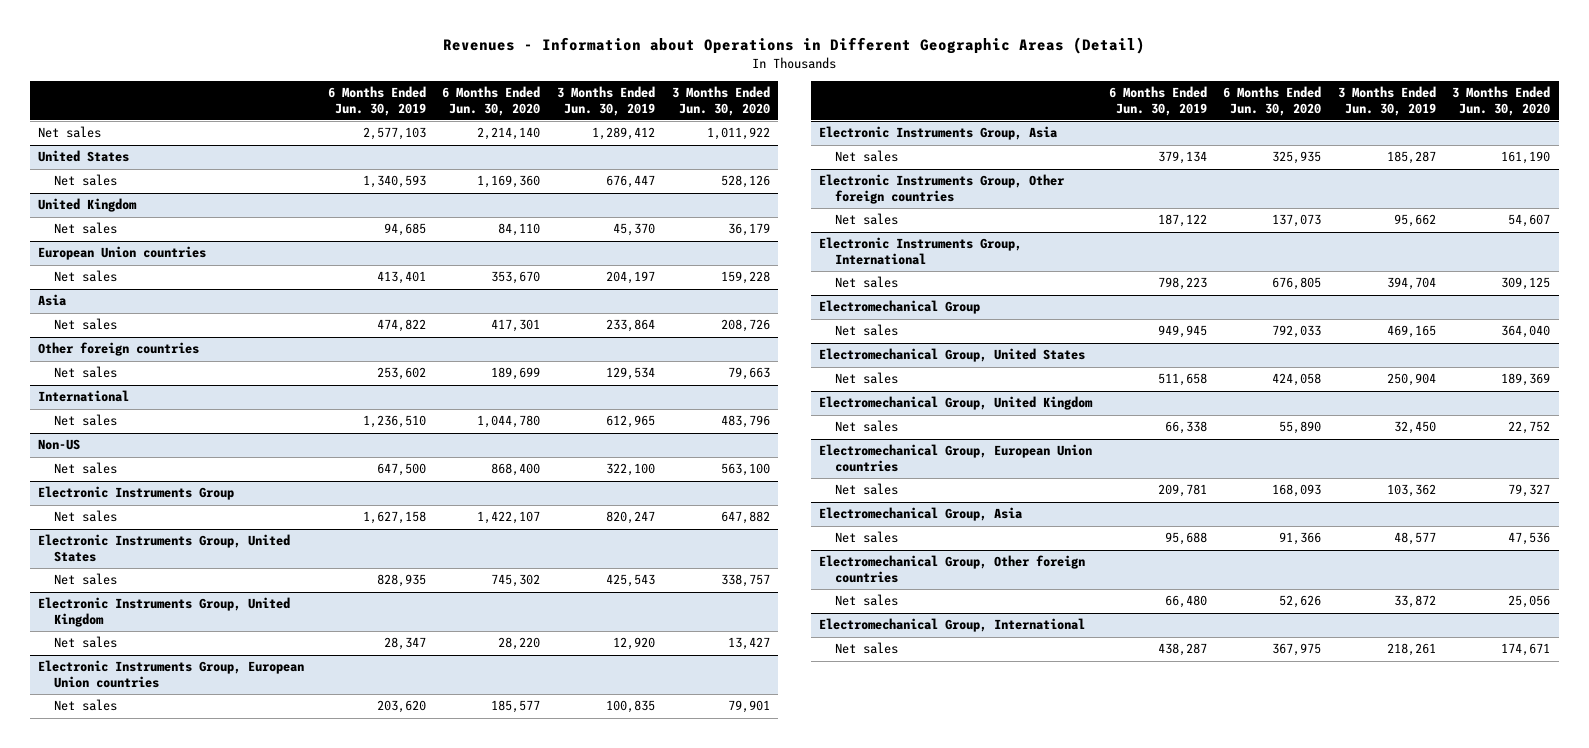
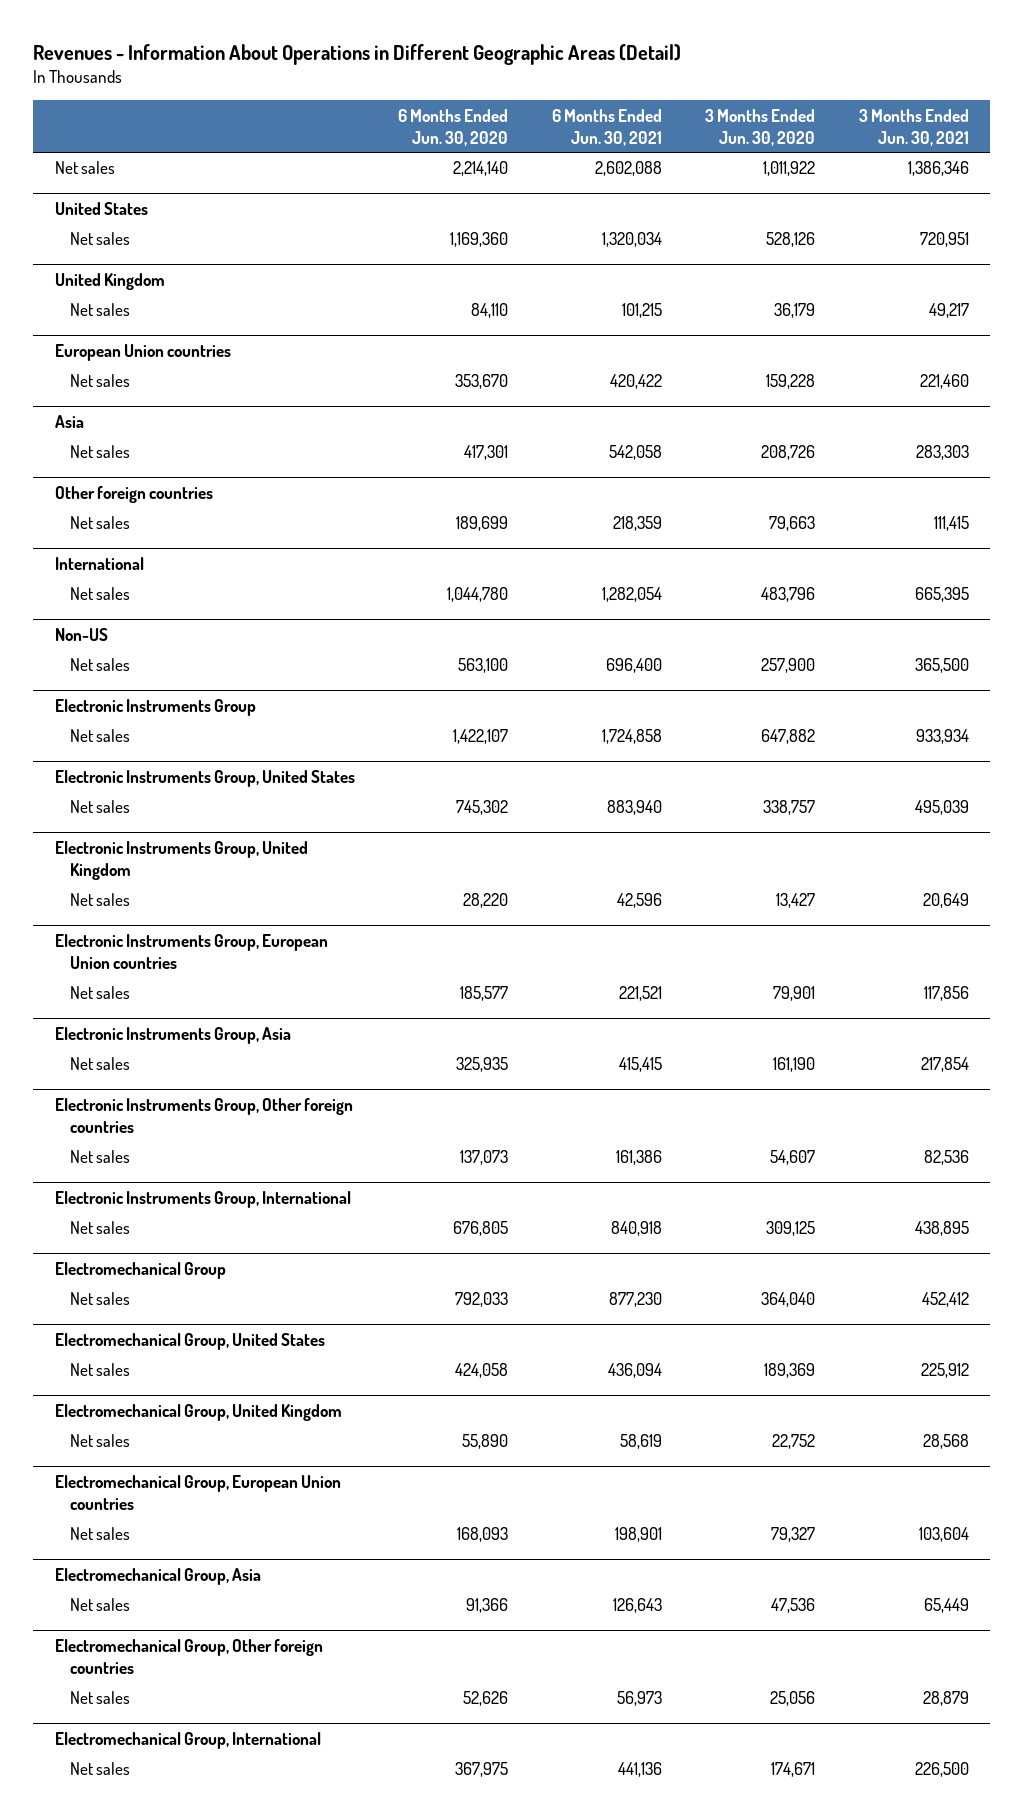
- Revenues - Information about Operations in Different Geographic Areas (Detail)
+ Revenues - Information About Operations in Different Geographic Areas (Detail)
- | 6 Months Ended Jun. 30, 2019 | 6 Months Ended Jun. 30, 2020 | 3 Months Ended Jun. 30, 2019 | 3 Months Ended Jun. 30, 2020
+ | 6 Months Ended Jun. 30, 2020 | 6 Months Ended Jun. 30, 2021 | 3 Months Ended Jun. 30, 2020 | 3 Months Ended Jun. 30, 2021
@ Non-US
- Net sales | 647,500 | 868,400 | 322,100 | 563,100
+ Net sales | 563,100 | 696,400 | 257,900 | 365,500

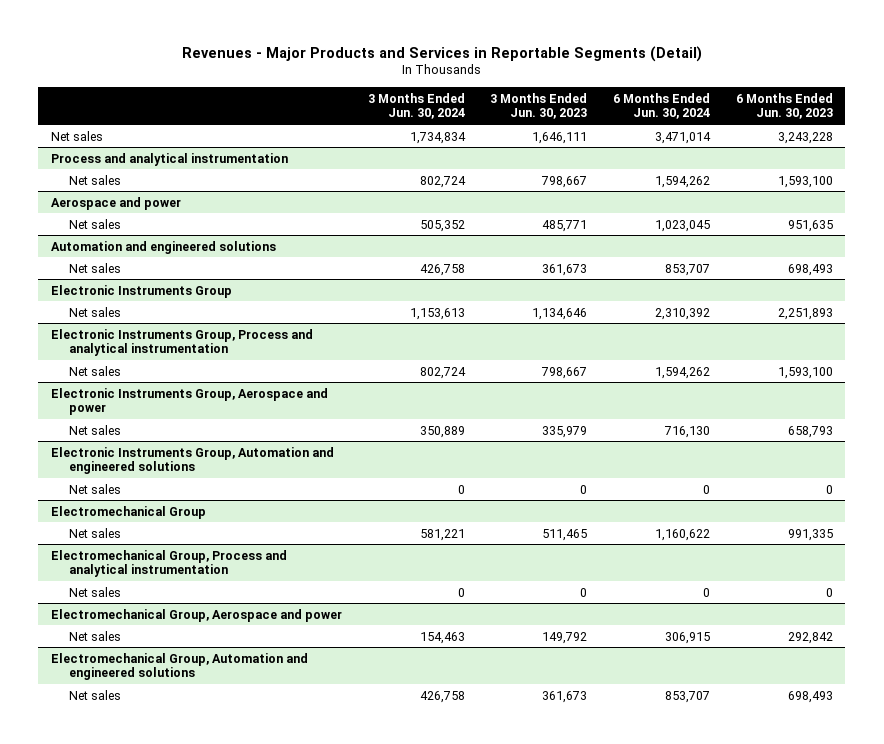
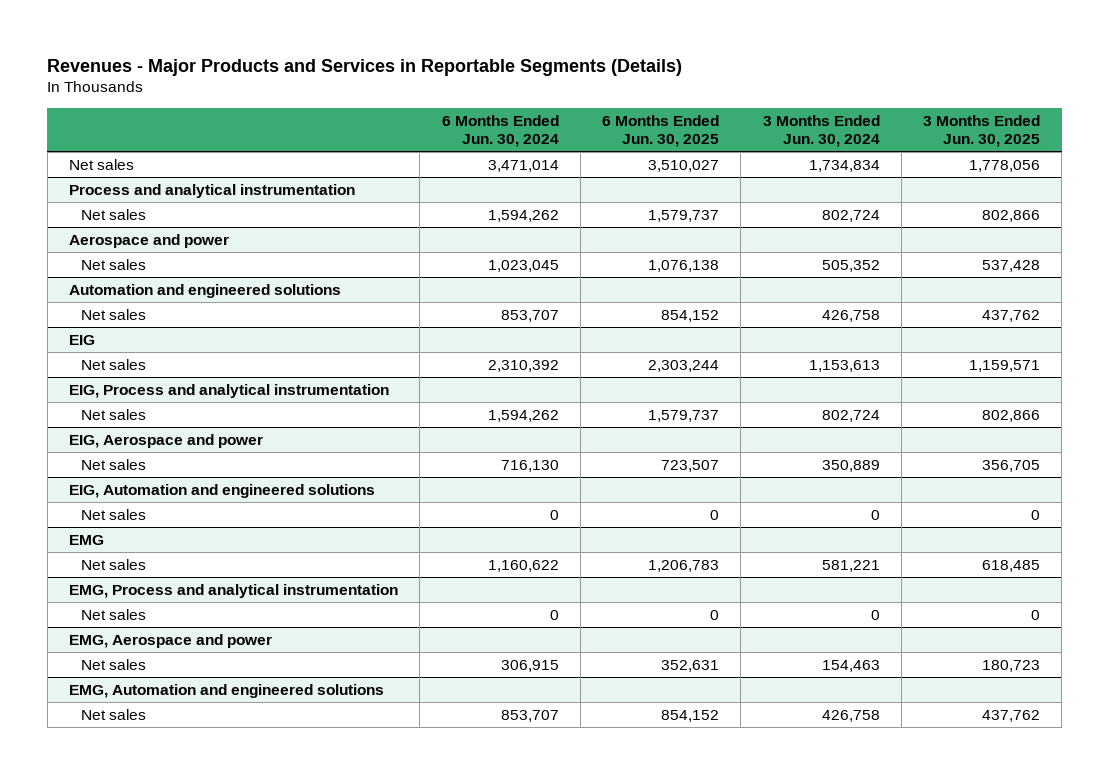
- Revenues - Major Products and Services in Reportable Segments (Detail)
+ Revenues - Major Products and Services in Reportable Segments (Details)
- | 3 Months Ended Jun. 30, 2024 | 3 Months Ended Jun. 30, 2023 | 6 Months Ended Jun. 30, 2024 | 6 Months Ended Jun. 30, 2023
+ | 6 Months Ended Jun. 30, 2024 | 6 Months Ended Jun. 30, 2025 | 3 Months Ended Jun. 30, 2024 | 3 Months Ended Jun. 30, 2025
- Electronic Instruments Group
+ EIG
- Electronic Instruments Group, Process and analytical instrumentation
+ EIG, Process and analytical instrumentation
- Electronic Instruments Group, Aerospace and power
+ EIG, Aerospace and power
- Electronic Instruments Group, Automation and engineered solutions
+ EIG, Automation and engineered solutions
- Electromechanical Group
+ EMG
- Electromechanical Group, Process and analytical instrumentation
+ EMG, Process and analytical instrumentation
- Electromechanical Group, Aerospace and power
+ EMG, Aerospace and power
- Electromechanical Group, Automation and engineered solutions
+ EMG, Automation and engineered solutions

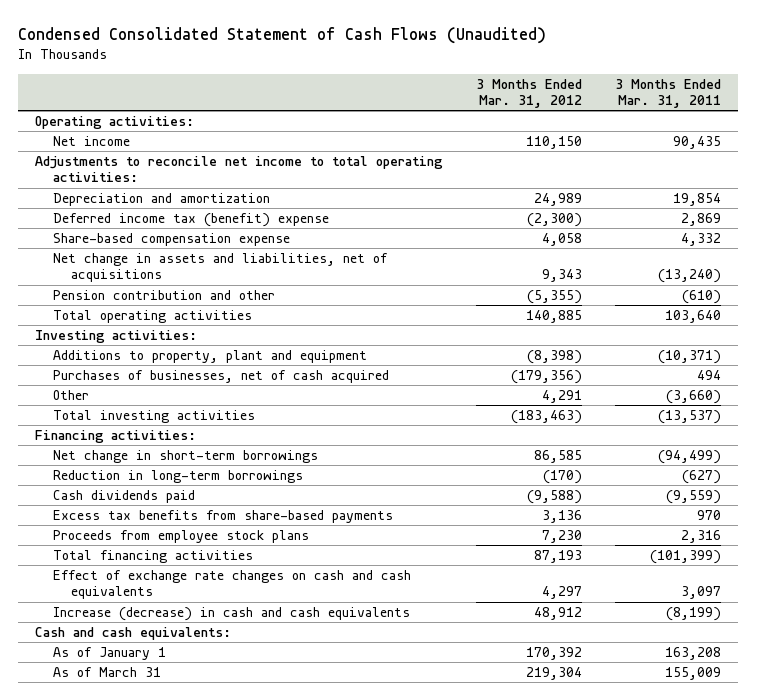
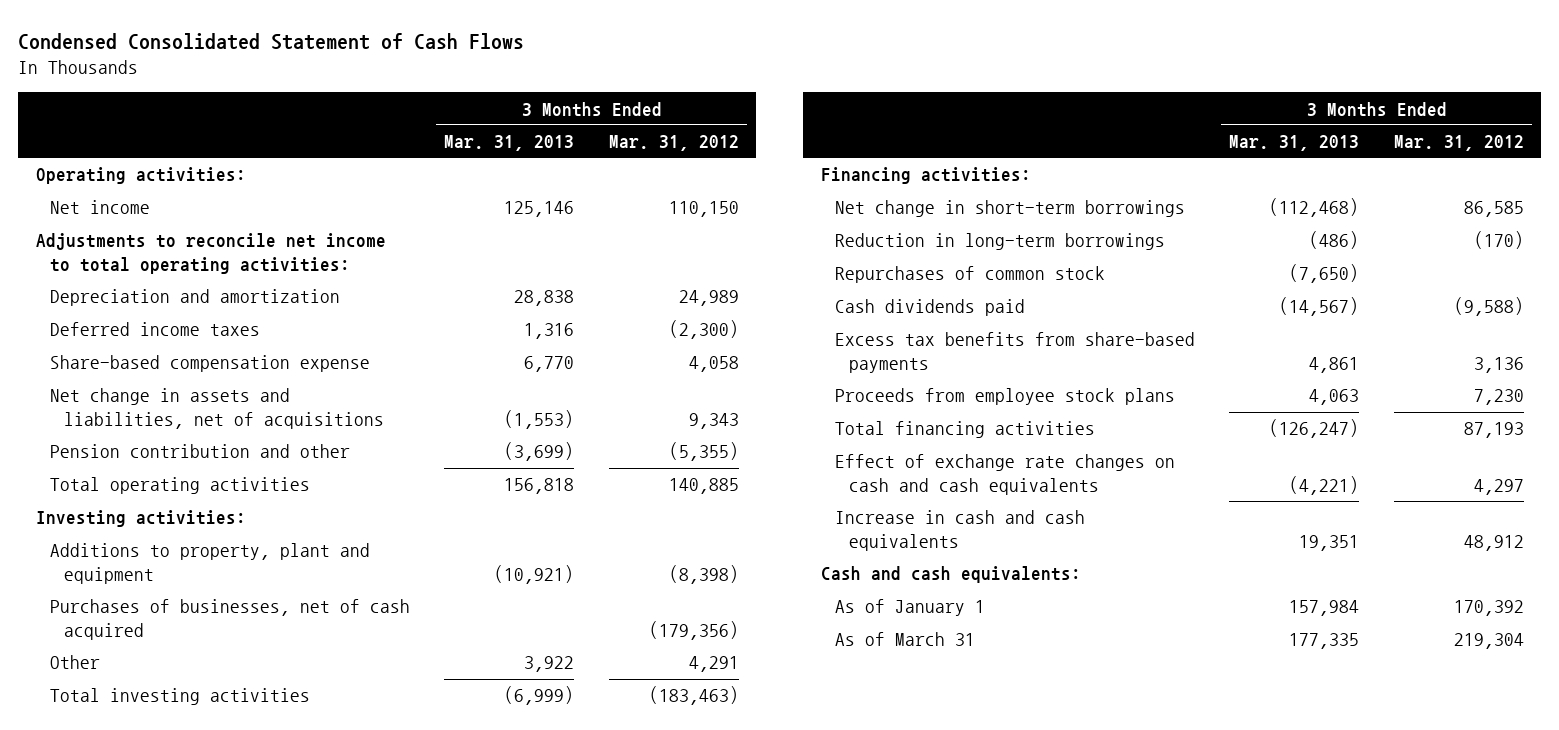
- Condensed Consolidated Statement of Cash Flows (Unaudited)
+ Condensed Consolidated Statement of Cash Flows
- | 3 Months Ended Mar. 31, 2012 | 3 Months Ended Mar. 31, 2011
+ | 3 Months Ended Mar. 31, 2013 | 3 Months Ended Mar. 31, 2012
- Deferred income tax (benefit) expense | (2,300) | 2,869
+ Deferred income taxes | 1,316 | (2,300)
+ Repurchases of common stock | (7,650) |
- Increase (decrease) in cash and cash equivalents | 48,912 | (8,199)
+ Increase in cash and cash equivalents | 19,351 | 48,912

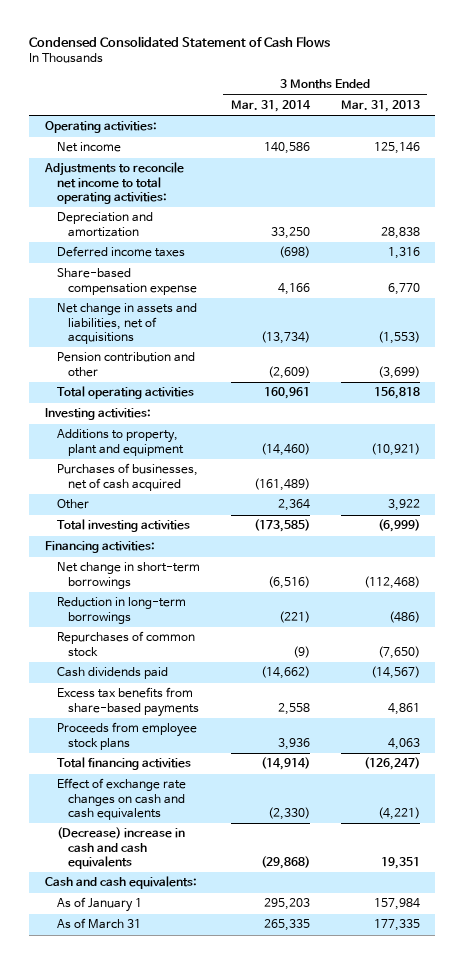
- | 3 Months Ended Mar. 31, 2013 | 3 Months Ended Mar. 31, 2012
+ | 3 Months Ended Mar. 31, 2014 | 3 Months Ended Mar. 31, 2013
- Increase in cash and cash equivalents | 19,351 | 48,912
+ (Decrease) increase in cash and cash equivalents | (29,868) | 19,351

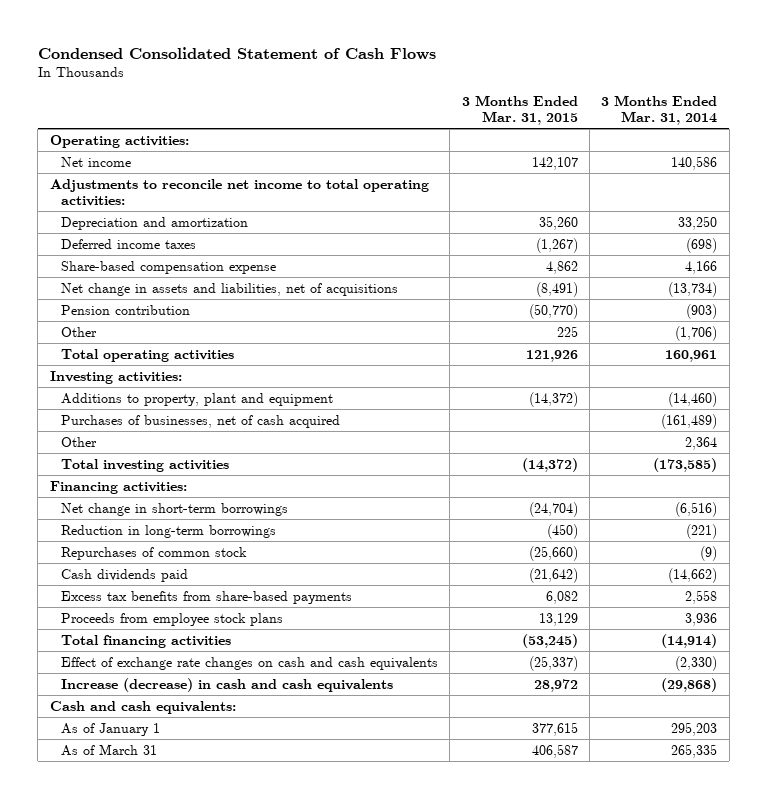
- | 3 Months Ended Mar. 31, 2014 | 3 Months Ended Mar. 31, 2013
+ | 3 Months Ended Mar. 31, 2015 | 3 Months Ended Mar. 31, 2014
- Pension contribution and other | (2,609) | (3,699)
+ Pension contribution | (50,770) | (903)
+ Other | 225 | (1,706)
- (Decrease) increase in cash and cash equivalents | (29,868) | 19,351
+ Increase (decrease) in cash and cash equivalents | 28,972 | (29,868)

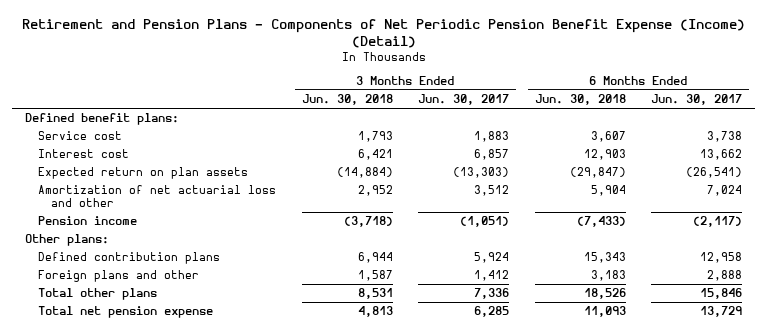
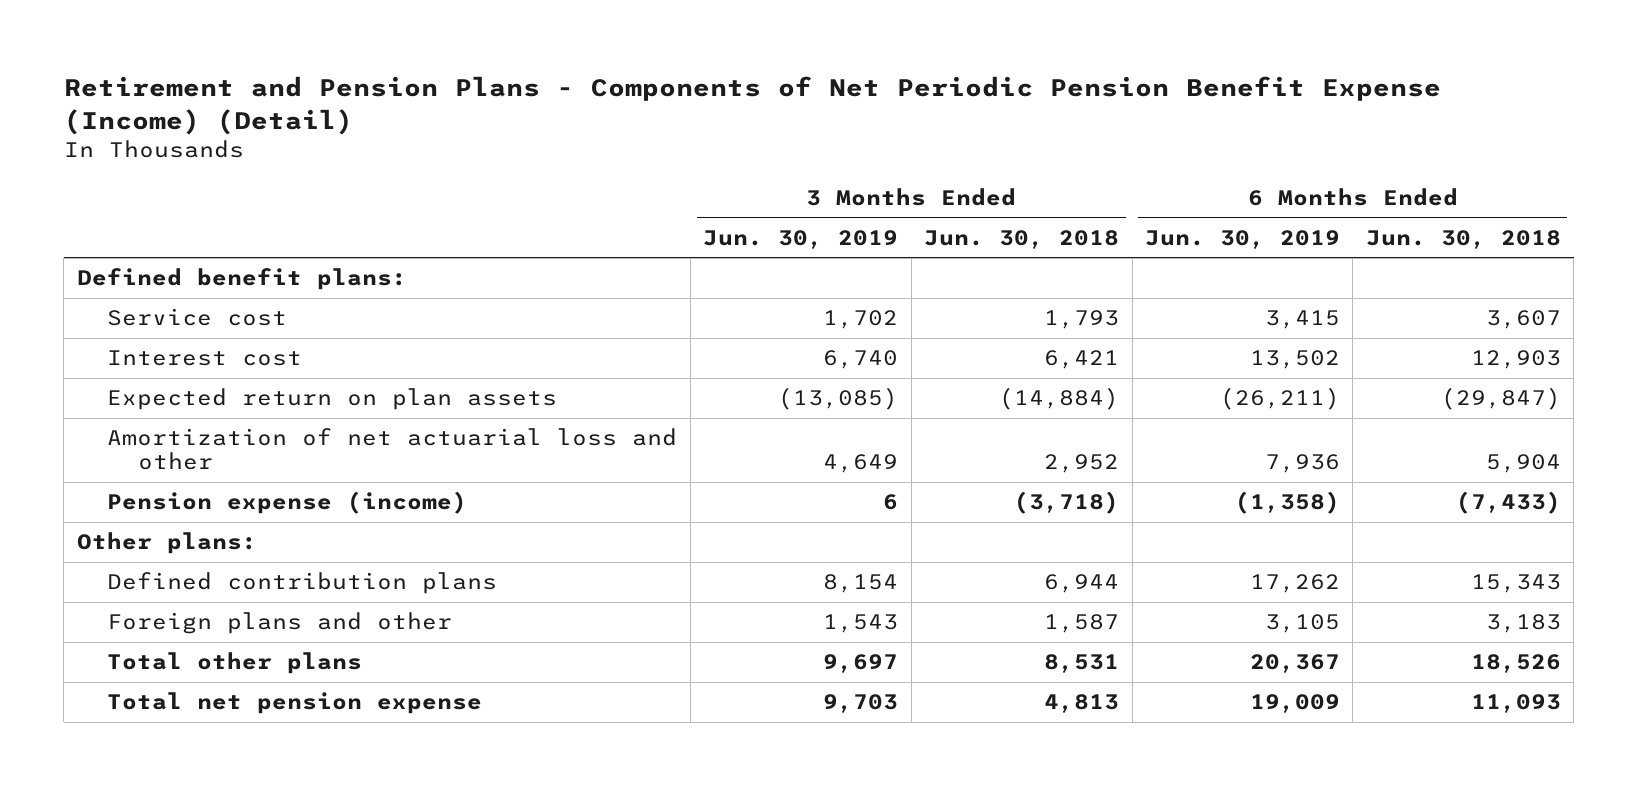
- | 3 Months Ended Jun. 30, 2018 | 3 Months Ended Jun. 30, 2017 | 6 Months Ended Jun. 30, 2018 | 6 Months Ended Jun. 30, 2017
+ | 3 Months Ended Jun. 30, 2019 | 3 Months Ended Jun. 30, 2018 | 6 Months Ended Jun. 30, 2019 | 6 Months Ended Jun. 30, 2018
- Pension income | (3,718) | (1,051) | (7,433) | (2,117)
+ Pension expense (income) | 6 | (3,718) | (1,358) | (7,433)

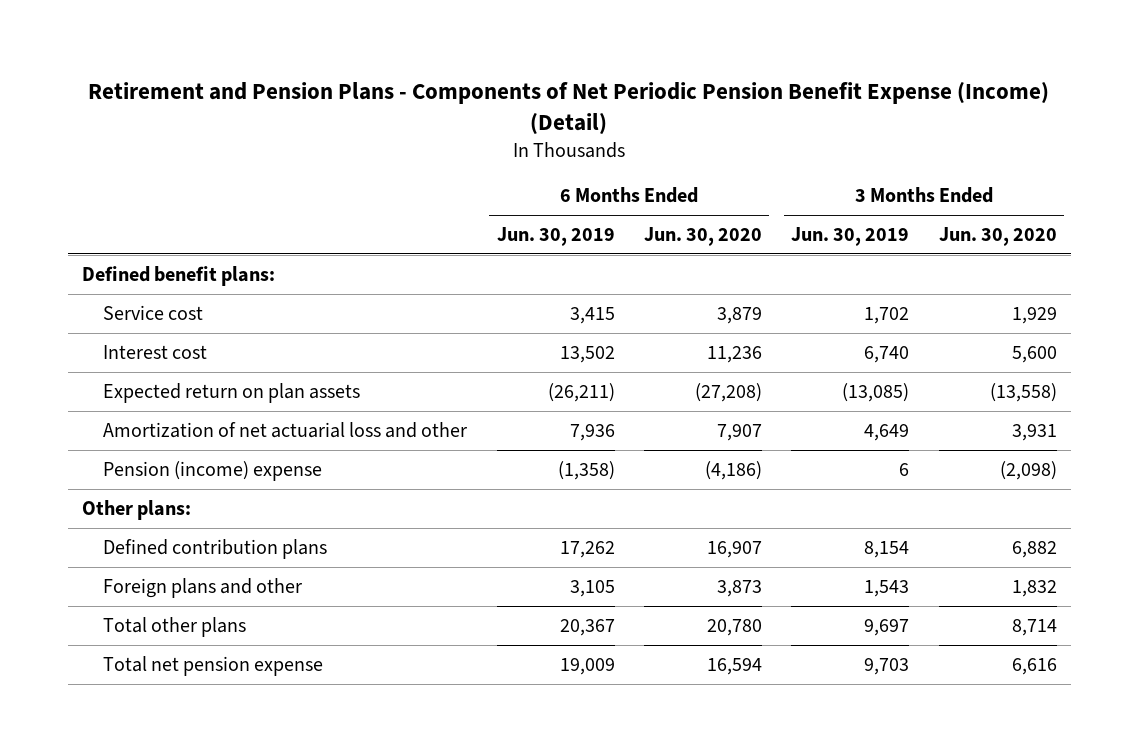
- | 3 Months Ended Jun. 30, 2019 | 3 Months Ended Jun. 30, 2018 | 6 Months Ended Jun. 30, 2019 | 6 Months Ended Jun. 30, 2018
+ | 6 Months Ended Jun. 30, 2019 | 6 Months Ended Jun. 30, 2020 | 3 Months Ended Jun. 30, 2019 | 3 Months Ended Jun. 30, 2020
- Pension expense (income) | 6 | (3,718) | (1,358) | (7,433)
+ Pension (income) expense | (1,358) | (4,186) | 6 | (2,098)

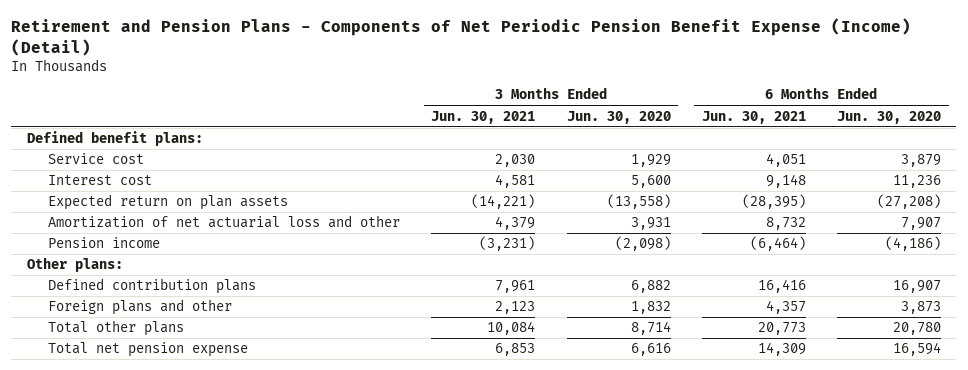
- | 6 Months Ended Jun. 30, 2019 | 6 Months Ended Jun. 30, 2020 | 3 Months Ended Jun. 30, 2019 | 3 Months Ended Jun. 30, 2020
+ | 3 Months Ended Jun. 30, 2021 | 3 Months Ended Jun. 30, 2020 | 6 Months Ended Jun. 30, 2021 | 6 Months Ended Jun. 30, 2020
- Pension (income) expense | (1,358) | (4,186) | 6 | (2,098)
+ Pension income | (3,231) | (2,098) | (6,464) | (4,186)

